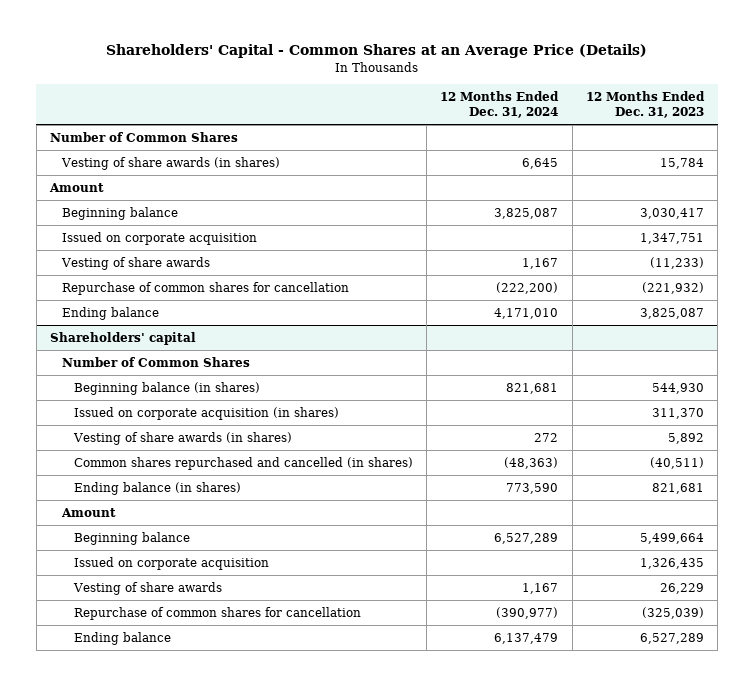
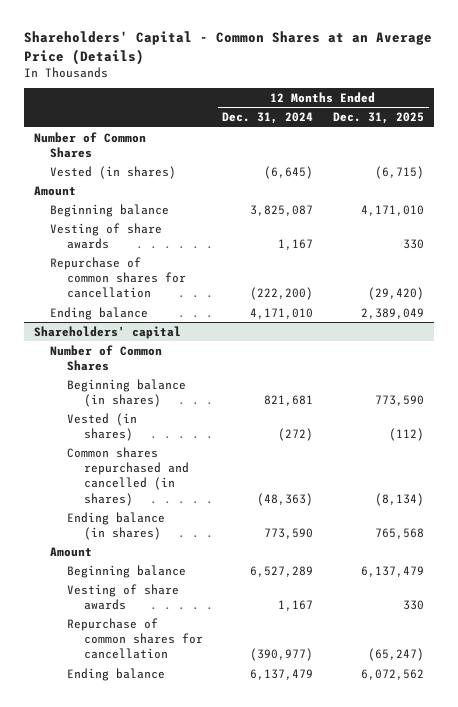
- | 12 Months Ended Dec. 31, 2024 | 12 Months Ended Dec. 31, 2023
+ | 12 Months Ended Dec. 31, 2024 | 12 Months Ended Dec. 31, 2025
- Vesting of share awards (in shares) | 6,645 | 15,784
+ Vested (in shares) | (6,645) | (6,715)
- Issued on corporate acquisition | | 1,347,751
@ Shareholders' capital
- Issued on corporate acquisition (in shares) | | 311,370
- Vesting of share awards (in shares) | 272 | 5,892
+ Vested (in shares) | (272) | (112)
- Issued on corporate acquisition | | 1,326,435

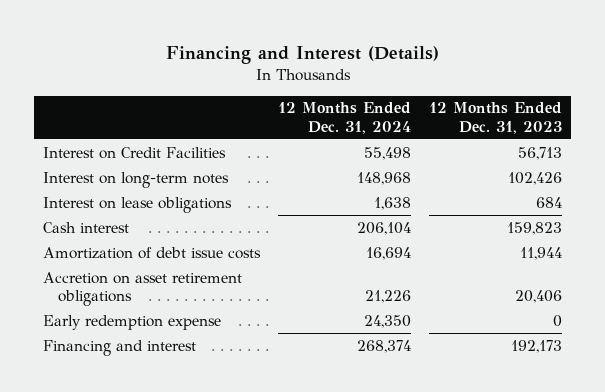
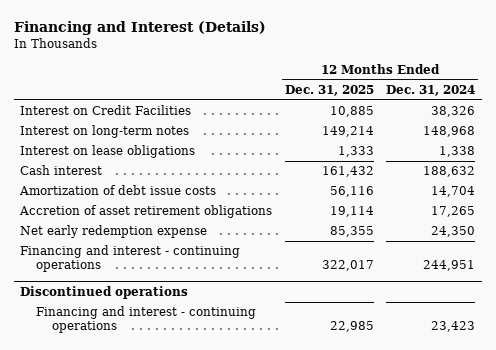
- | 12 Months Ended Dec. 31, 2024 | 12 Months Ended Dec. 31, 2023
+ | 12 Months Ended Dec. 31, 2025 | 12 Months Ended Dec. 31, 2024
- Interest on Credit Facilities | 55,498 | 56,713
+ Interest on Credit Facilities | 10,885 | 38,326
- Interest on lease obligations | 1,638 | 684
- Cash interest | 206,104 | 159,823
- Amortization of debt issue costs | 16,694 | 11,944
- Accretion on asset retirement obligations | 21,226 | 20,406
- Early redemption expense | 24,350 | 0
- Financing and interest | 268,374 | 192,173
+ Interest on lease obligations | 1,333 | 1,338
+ Cash interest | 161,432 | 188,632
+ Amortization of debt issue costs | 56,116 | 14,704
+ Accretion of asset retirement obligations | 19,114 | 17,265
+ Net early redemption expense | 85,355 | 24,350
+ Financing and interest - continuing operations | 322,017 | 244,951
+ Discontinued operations
+ Financing and interest - continuing operations | 22,985 | 23,423

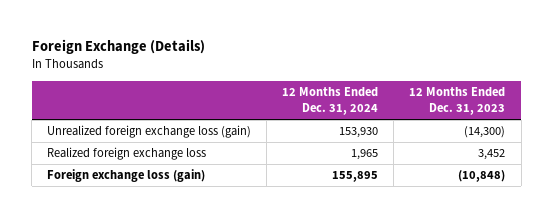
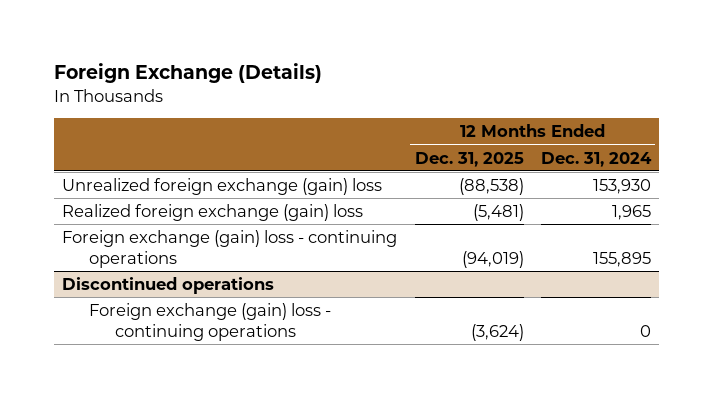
- | 12 Months Ended Dec. 31, 2024 | 12 Months Ended Dec. 31, 2023
+ | 12 Months Ended Dec. 31, 2025 | 12 Months Ended Dec. 31, 2024
- Unrealized foreign exchange loss (gain) | 153,930 | (14,300)
- Realized foreign exchange loss | 1,965 | 3,452
- Foreign exchange loss (gain) | 155,895 | (10,848)
+ Unrealized foreign exchange (gain) loss | (88,538) | 153,930
+ Realized foreign exchange (gain) loss | (5,481) | 1,965
+ Foreign exchange (gain) loss - continuing operations | (94,019) | 155,895
+ Discontinued operations
+ Foreign exchange (gain) loss - continuing operations | (3,624) | 0

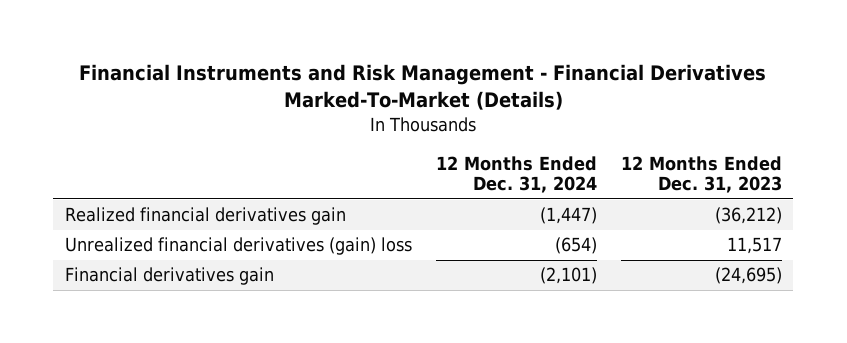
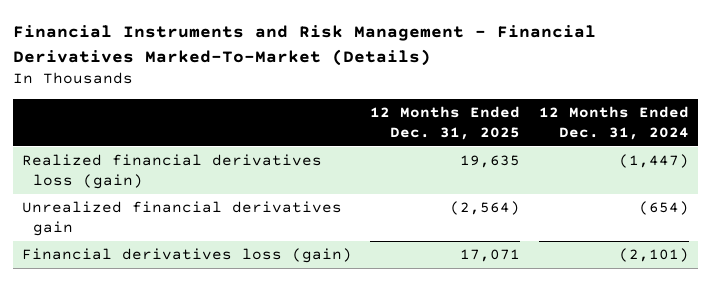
- | 12 Months Ended Dec. 31, 2024 | 12 Months Ended Dec. 31, 2023
+ | 12 Months Ended Dec. 31, 2025 | 12 Months Ended Dec. 31, 2024
- Realized financial derivatives gain | (1,447) | (36,212)
- Unrealized financial derivatives (gain) loss | (654) | 11,517
- Financial derivatives gain | (2,101) | (24,695)
+ Realized financial derivatives loss (gain) | 19,635 | (1,447)
+ Unrealized financial derivatives gain | (2,564) | (654)
+ Financial derivatives loss (gain) | 17,071 | (2,101)

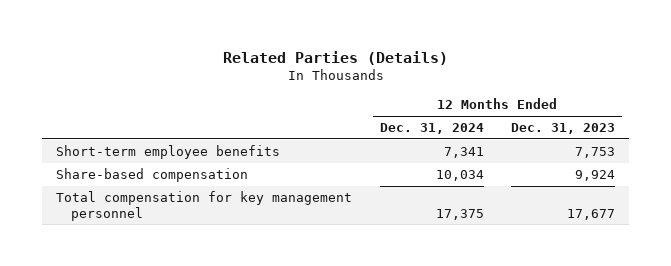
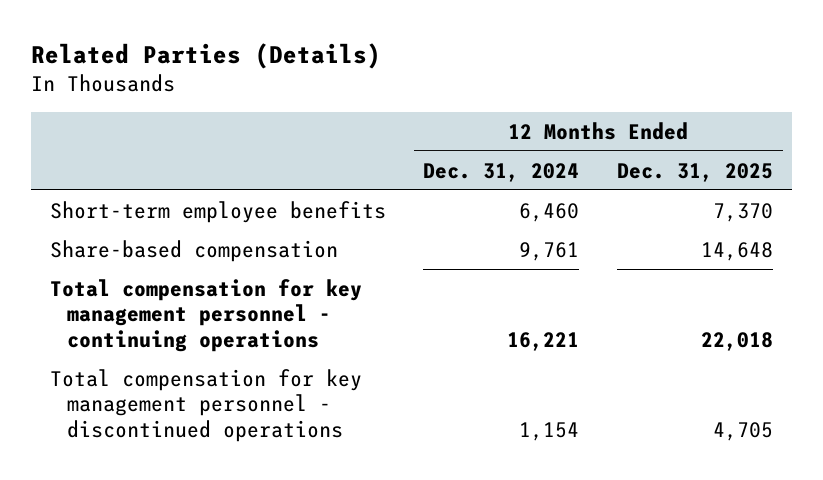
- | 12 Months Ended Dec. 31, 2024 | 12 Months Ended Dec. 31, 2023
+ | 12 Months Ended Dec. 31, 2024 | 12 Months Ended Dec. 31, 2025
- Short-term employee benefits | 7,341 | 7,753
- Share-based compensation | 10,034 | 9,924
- Total compensation for key management personnel | 17,375 | 17,677
+ Short-term employee benefits | 6,460 | 7,370
+ Share-based compensation | 9,761 | 14,648
+ Total compensation for key management personnel - continuing operations | 16,221 | 22,018
+ Total compensation for key management personnel - discontinued operations | 1,154 | 4,705

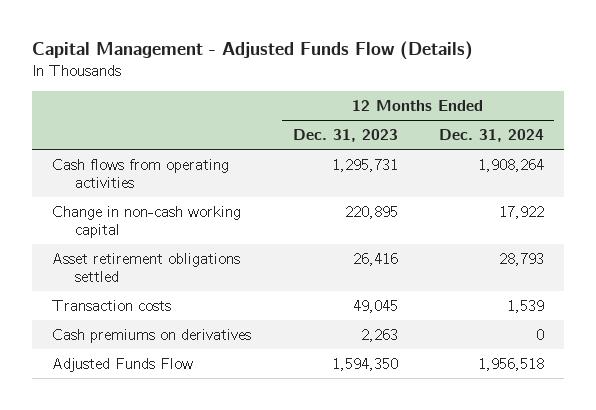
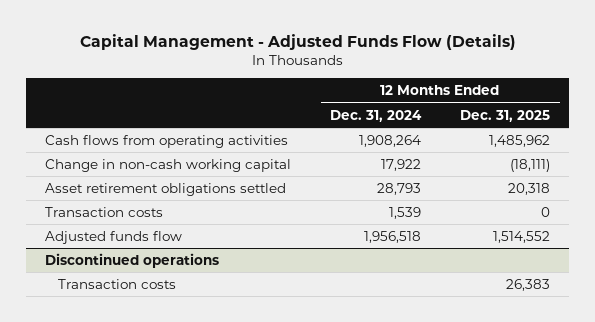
- | 12 Months Ended Dec. 31, 2023 | 12 Months Ended Dec. 31, 2024
+ | 12 Months Ended Dec. 31, 2024 | 12 Months Ended Dec. 31, 2025
- Cash premiums on derivatives | 2,263 | 0
- Adjusted Funds Flow | 1,594,350 | 1,956,518
+ Adjusted funds flow | 1,956,518 | 1,514,552
+ Discontinued operations
+ Transaction costs | | 26,383

